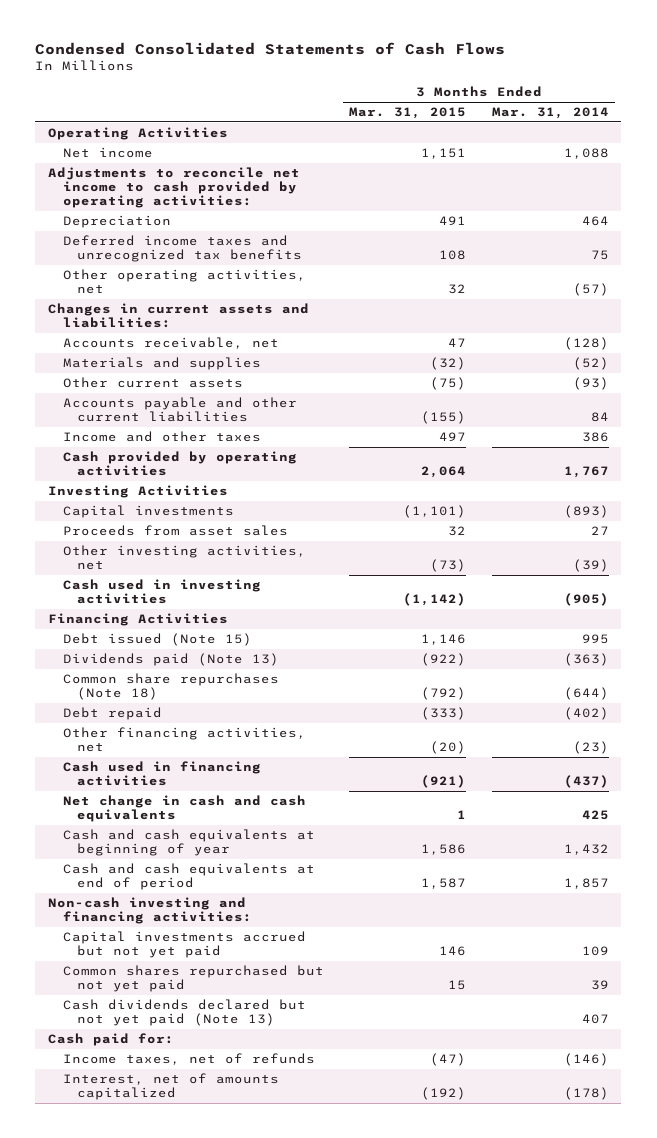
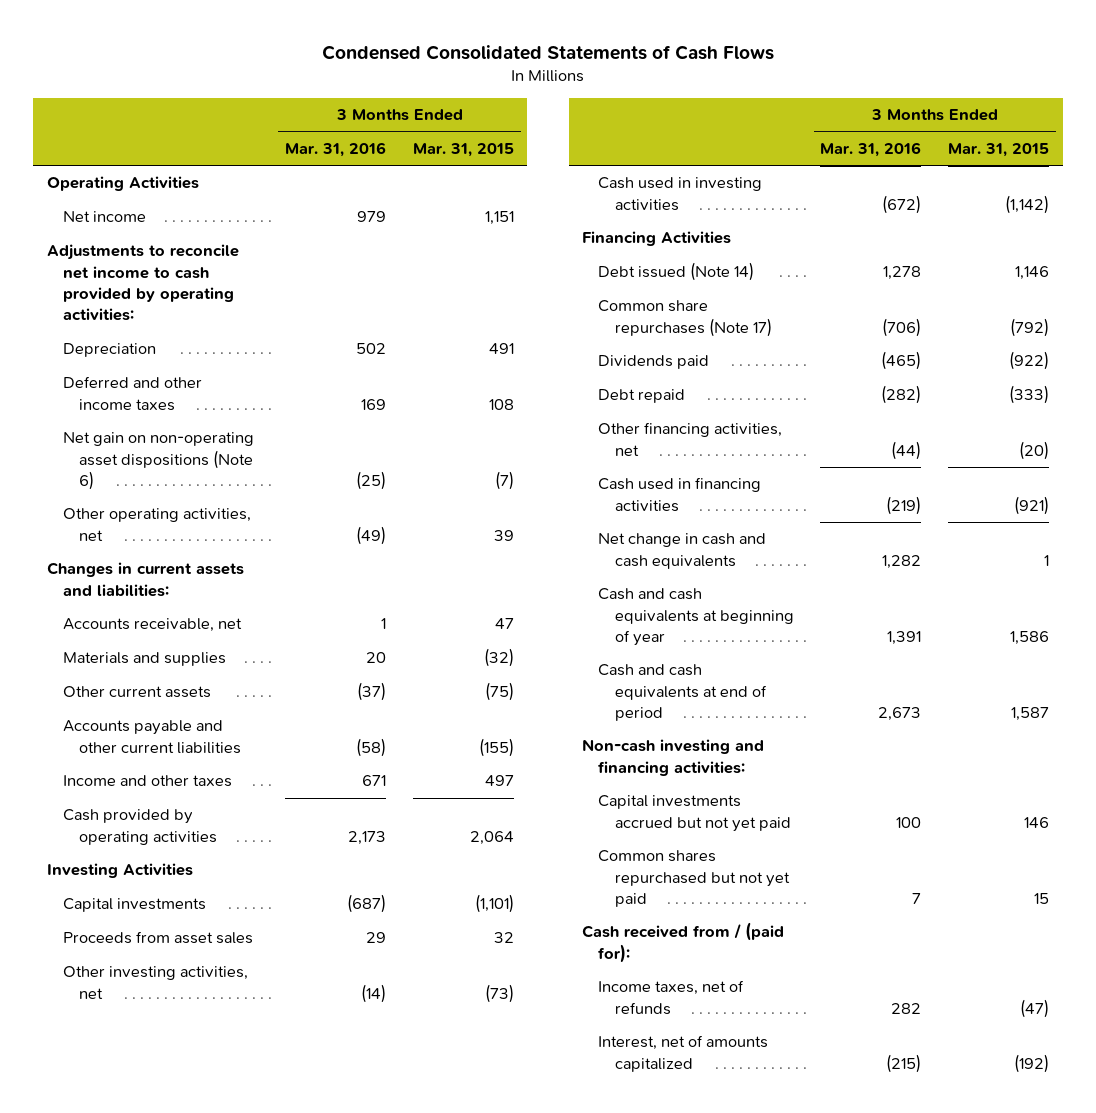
- | 3 Months Ended Mar. 31, 2015 | 3 Months Ended Mar. 31, 2014
+ | 3 Months Ended Mar. 31, 2016 | 3 Months Ended Mar. 31, 2015
- Deferred income taxes and unrecognized tax benefits | 108 | 75
- Other operating activities, net | 32 | (57)
+ Deferred and other income taxes | 169 | 108
+ Net gain on non-operating asset dispositions (Note 6) | (25) | (7)
+ Other operating activities, net | (49) | 39
- Debt issued (Note 15) | 1,146 | 995
- Dividends paid (Note 13) | (922) | (363)
- Common share repurchases (Note 18) | (792) | (644)
+ Debt issued (Note 14) | 1,278 | 1,146
+ Common share repurchases (Note 17) | (706) | (792)
+ Dividends paid | (465) | (922)
- Cash dividends declared but not yet paid (Note 13) | | 407
- Cash paid for:
+ Cash received from / (paid for):

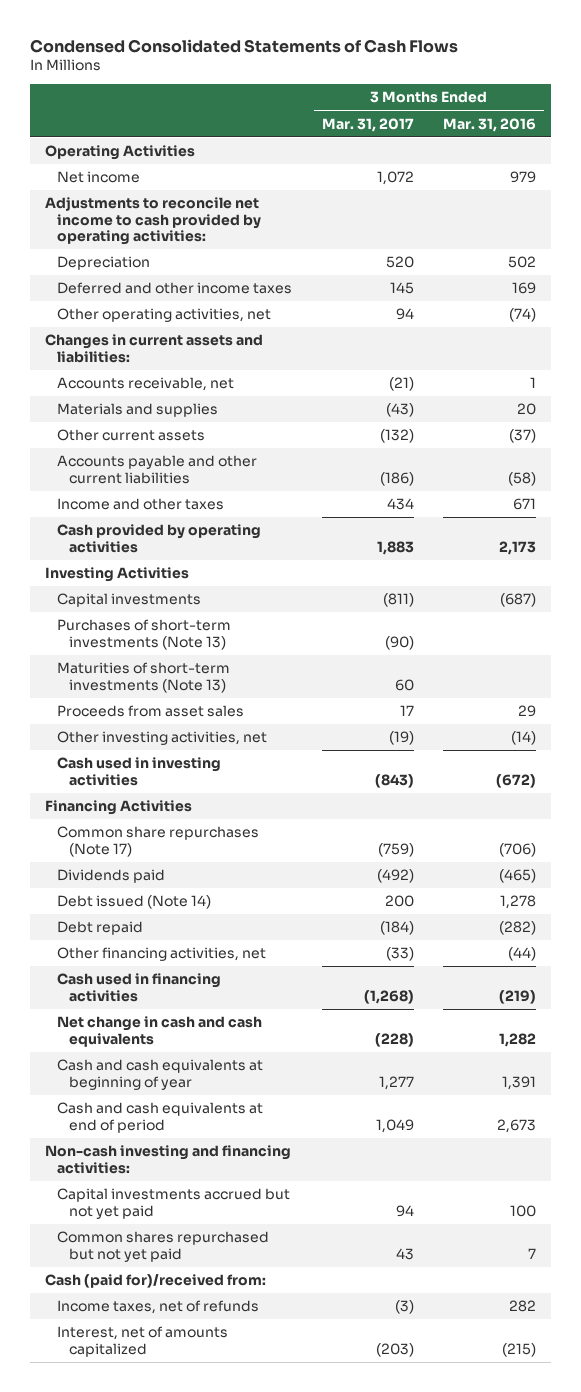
- | 3 Months Ended Mar. 31, 2016 | 3 Months Ended Mar. 31, 2015
+ | 3 Months Ended Mar. 31, 2017 | 3 Months Ended Mar. 31, 2016
- Net gain on non-operating asset dispositions (Note 6) | (25) | (7)
- Other operating activities, net | (49) | 39
+ Other operating activities, net | 94 | (74)
+ Purchases of short-term investments (Note 13) | (90) |
+ Maturities of short-term investments (Note 13) | 60 |
moved down: Debt issued (Note 14) | 200 | 1,278
- Cash received from / (paid for):
+ Cash (paid for)/received from:

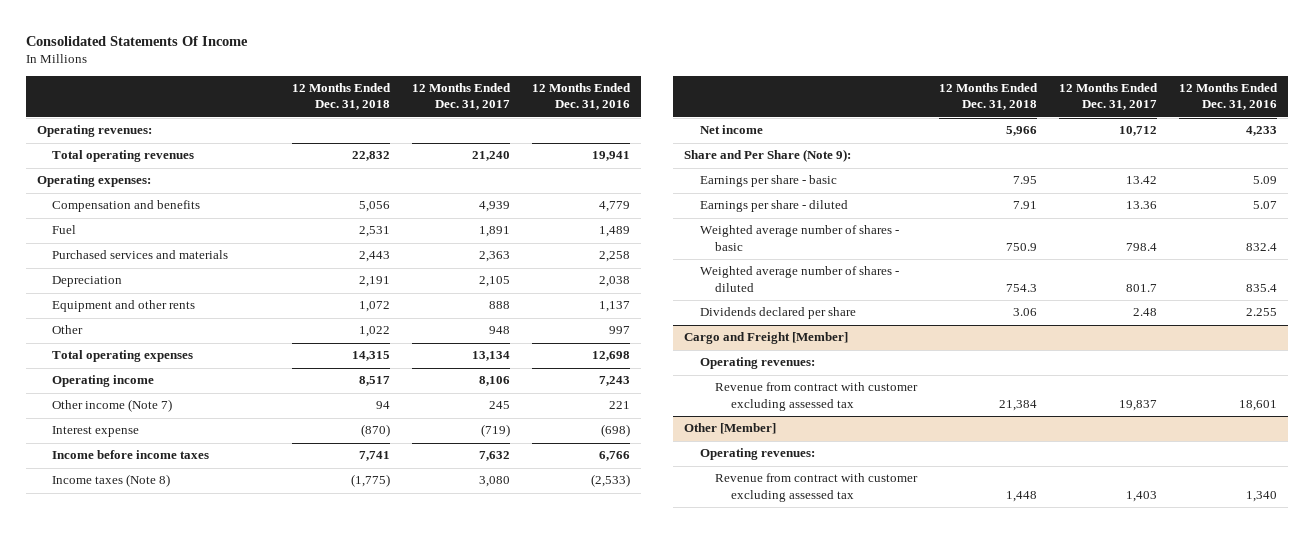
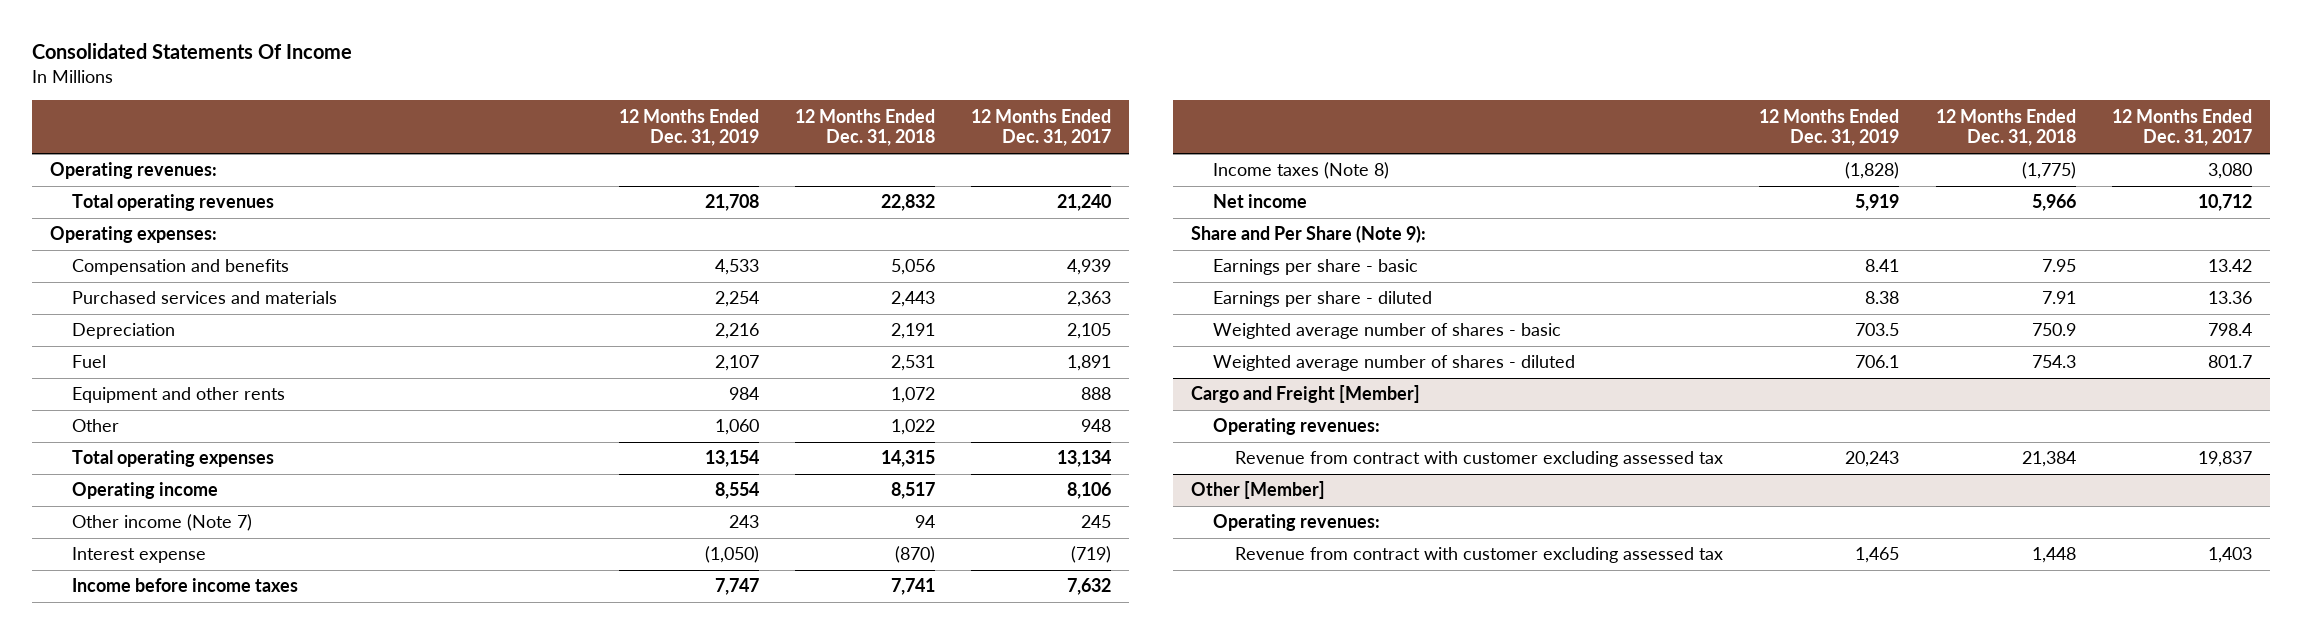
- | 12 Months Ended Dec. 31, 2018 | 12 Months Ended Dec. 31, 2017 | 12 Months Ended Dec. 31, 2016
+ | 12 Months Ended Dec. 31, 2019 | 12 Months Ended Dec. 31, 2018 | 12 Months Ended Dec. 31, 2017
moved down: Fuel | 2,107 | 2,531 | 1,891
- Dividends declared per share | 3.06 | 2.48 | 2.255

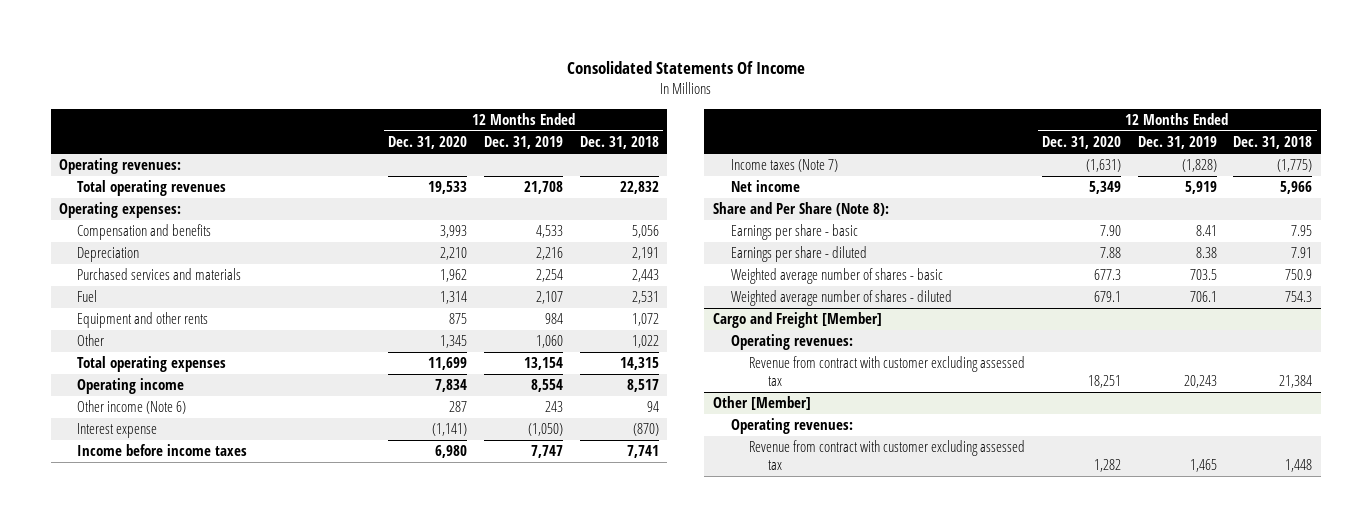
- | 12 Months Ended Dec. 31, 2019 | 12 Months Ended Dec. 31, 2018 | 12 Months Ended Dec. 31, 2017
+ | 12 Months Ended Dec. 31, 2020 | 12 Months Ended Dec. 31, 2019 | 12 Months Ended Dec. 31, 2018
moved down: Purchased services and materials | 1,962 | 2,254 | 2,443
- Other income (Note 7) | 243 | 94 | 245
+ Other income (Note 6) | 287 | 243 | 94
- Income taxes (Note 8) | (1,828) | (1,775) | 3,080
+ Income taxes (Note 7) | (1,631) | (1,828) | (1,775)
- Share and Per Share (Note 9):
+ Share and Per Share (Note 8):

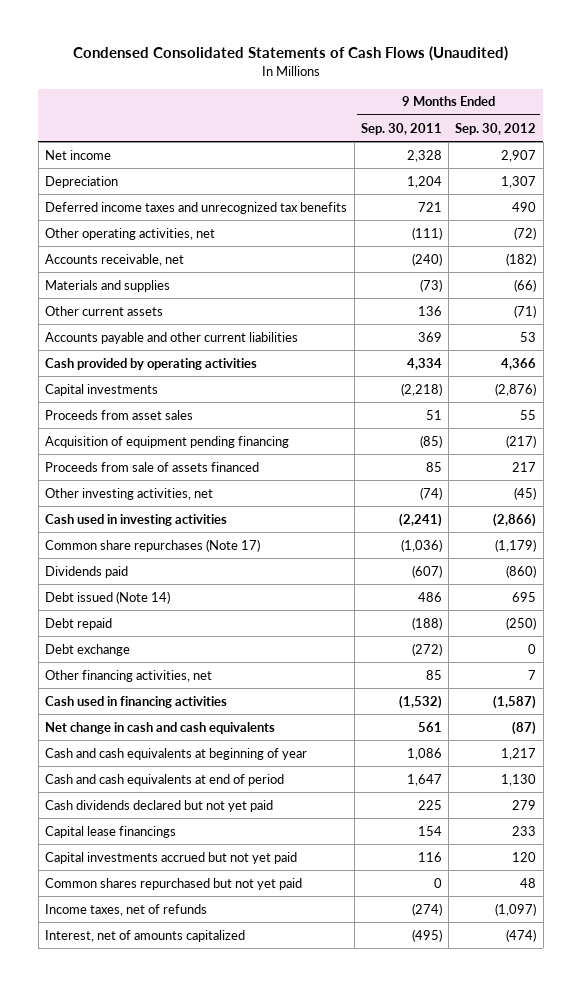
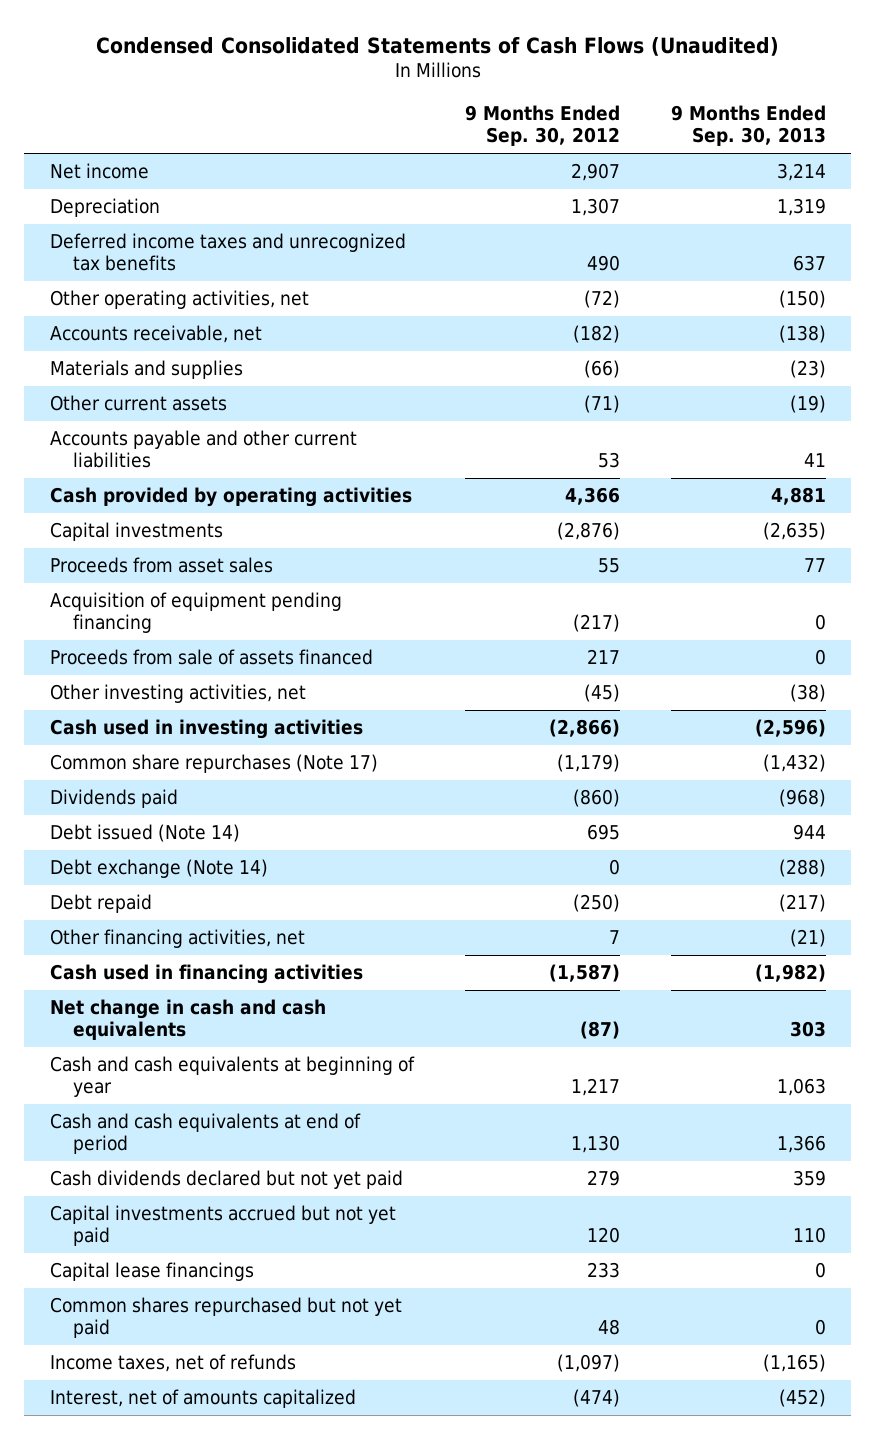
- | 9 Months Ended Sep. 30, 2011 | 9 Months Ended Sep. 30, 2012
+ | 9 Months Ended Sep. 30, 2012 | 9 Months Ended Sep. 30, 2013
+ Debt exchange (Note 14) | 0 | (288)
- Debt exchange | (272) | 0
moved down: Capital lease financings | 233 | 0

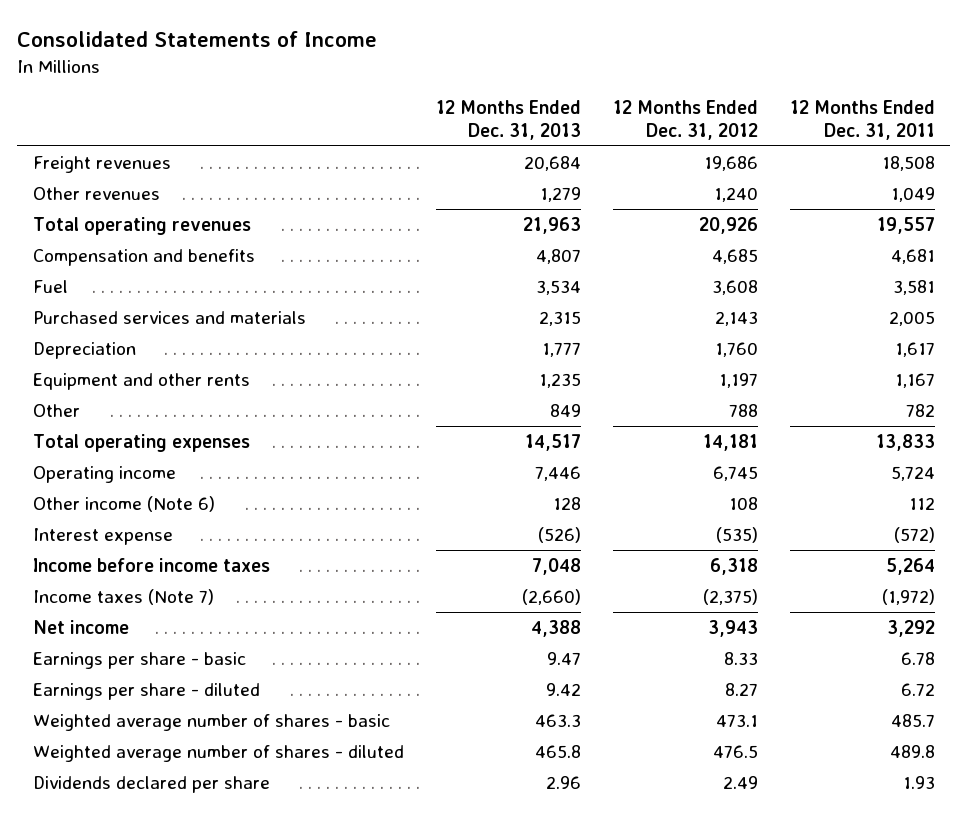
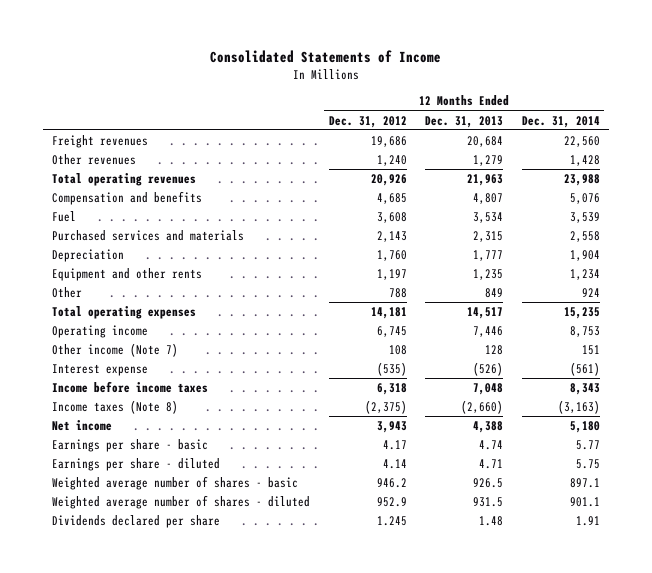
- | 12 Months Ended Dec. 31, 2013 | 12 Months Ended Dec. 31, 2012 | 12 Months Ended Dec. 31, 2011
+ | 12 Months Ended Dec. 31, 2012 | 12 Months Ended Dec. 31, 2013 | 12 Months Ended Dec. 31, 2014
- Other income (Note 6) | 128 | 108 | 112
+ Other income (Note 7) | 108 | 128 | 151
- Income taxes (Note 7) | (2,660) | (2,375) | (1,972)
+ Income taxes (Note 8) | (2,375) | (2,660) | (3,163)
- Earnings per share - basic | 9.47 | 8.33 | 6.78
- Earnings per share - diluted | 9.42 | 8.27 | 6.72
- Weighted average number of shares - basic | 463.3 | 473.1 | 485.7
- Weighted average number of shares - diluted | 465.8 | 476.5 | 489.8
- Dividends declared per share | 2.96 | 2.49 | 1.93
+ Earnings per share - basic | 4.17 | 4.74 | 5.77
+ Earnings per share - diluted | 4.14 | 4.71 | 5.75
+ Weighted average number of shares - basic | 946.2 | 926.5 | 897.1
+ Weighted average number of shares - diluted | 952.9 | 931.5 | 901.1
+ Dividends declared per share | 1.245 | 1.48 | 1.91

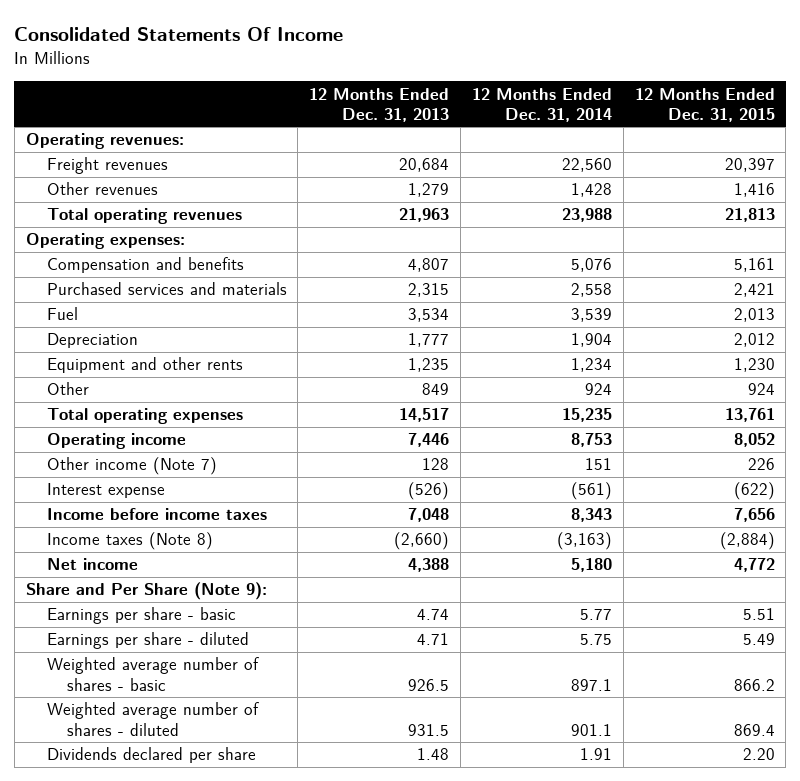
- Consolidated Statements of Income
+ Consolidated Statements Of Income
- | 12 Months Ended Dec. 31, 2012 | 12 Months Ended Dec. 31, 2013 | 12 Months Ended Dec. 31, 2014
+ | 12 Months Ended Dec. 31, 2013 | 12 Months Ended Dec. 31, 2014 | 12 Months Ended Dec. 31, 2015
+ Operating revenues:
+ Operating expenses:
moved down: Fuel | 3,534 | 3,539 | 2,013
+ Share and Per Share (Note 9):

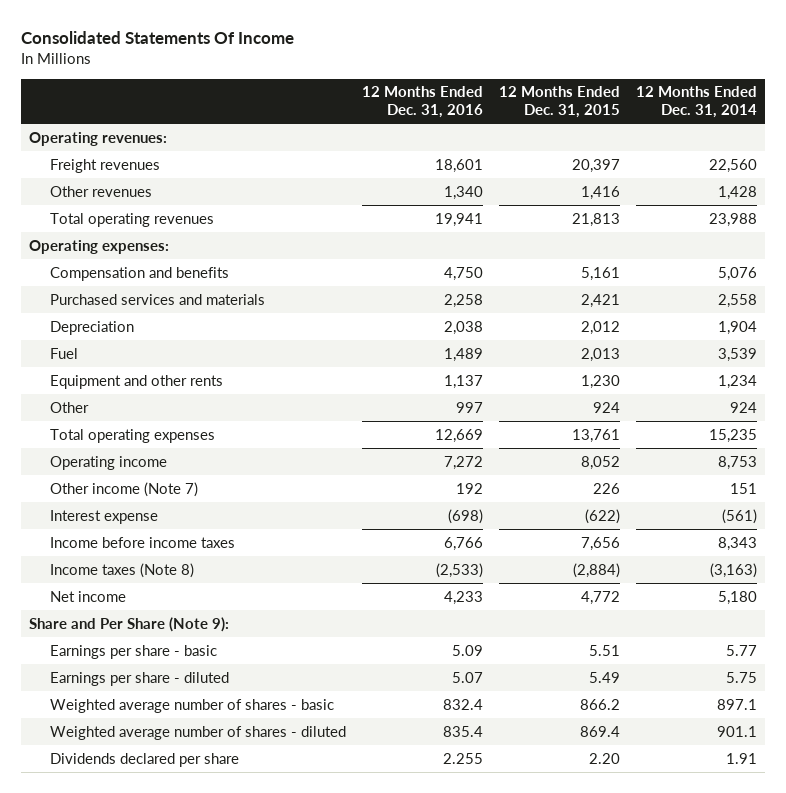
- | 12 Months Ended Dec. 31, 2013 | 12 Months Ended Dec. 31, 2014 | 12 Months Ended Dec. 31, 2015
+ | 12 Months Ended Dec. 31, 2016 | 12 Months Ended Dec. 31, 2015 | 12 Months Ended Dec. 31, 2014
moved down: Fuel | 1,489 | 2,013 | 3,539

